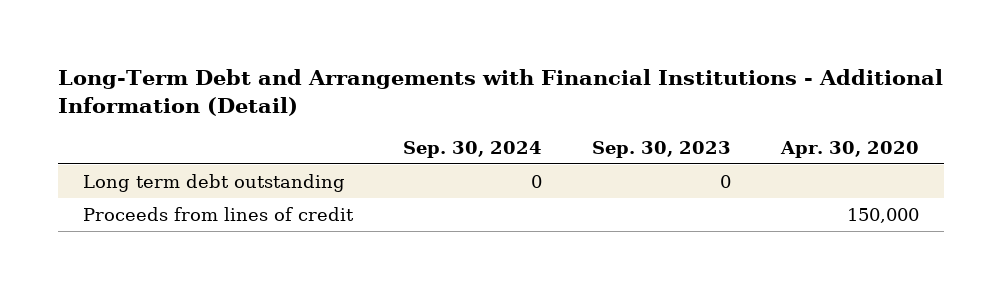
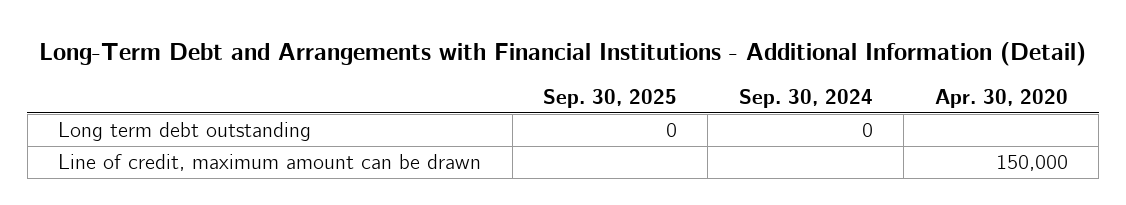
- | Sep. 30, 2024 | Sep. 30, 2023 | Apr. 30, 2020
+ | Sep. 30, 2025 | Sep. 30, 2024 | Apr. 30, 2020
- Proceeds from lines of credit | | | 150,000
+ Line of credit, maximum amount can be drawn | | | 150,000

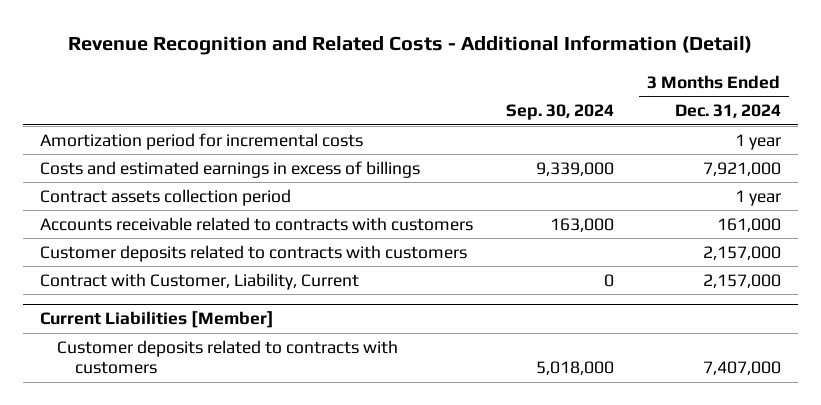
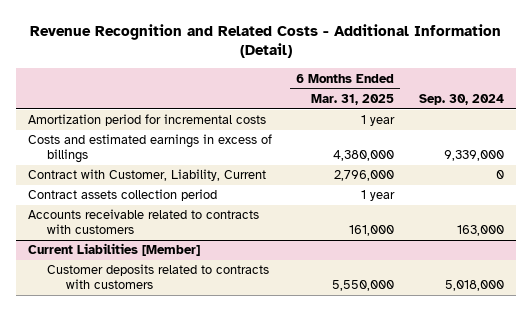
- | Sep. 30, 2024 | 3 Months Ended Dec. 31, 2024
+ | 6 Months Ended Mar. 31, 2025 | Sep. 30, 2024
moved up: Contract with Customer, Liability, Current | 2,796,000 | 0
- Customer deposits related to contracts with customers | | 2,157,000

